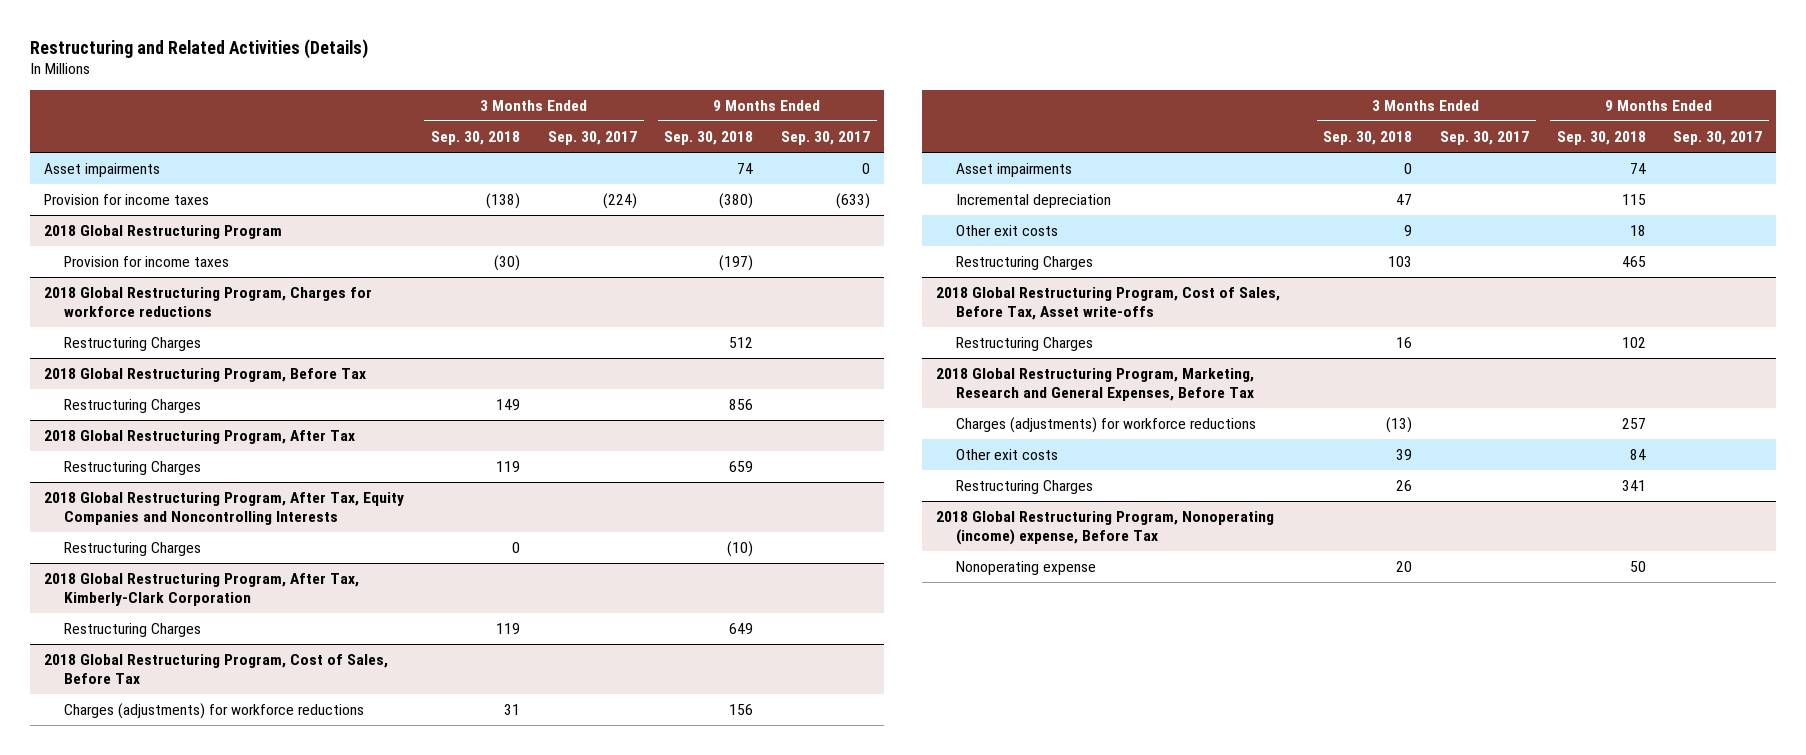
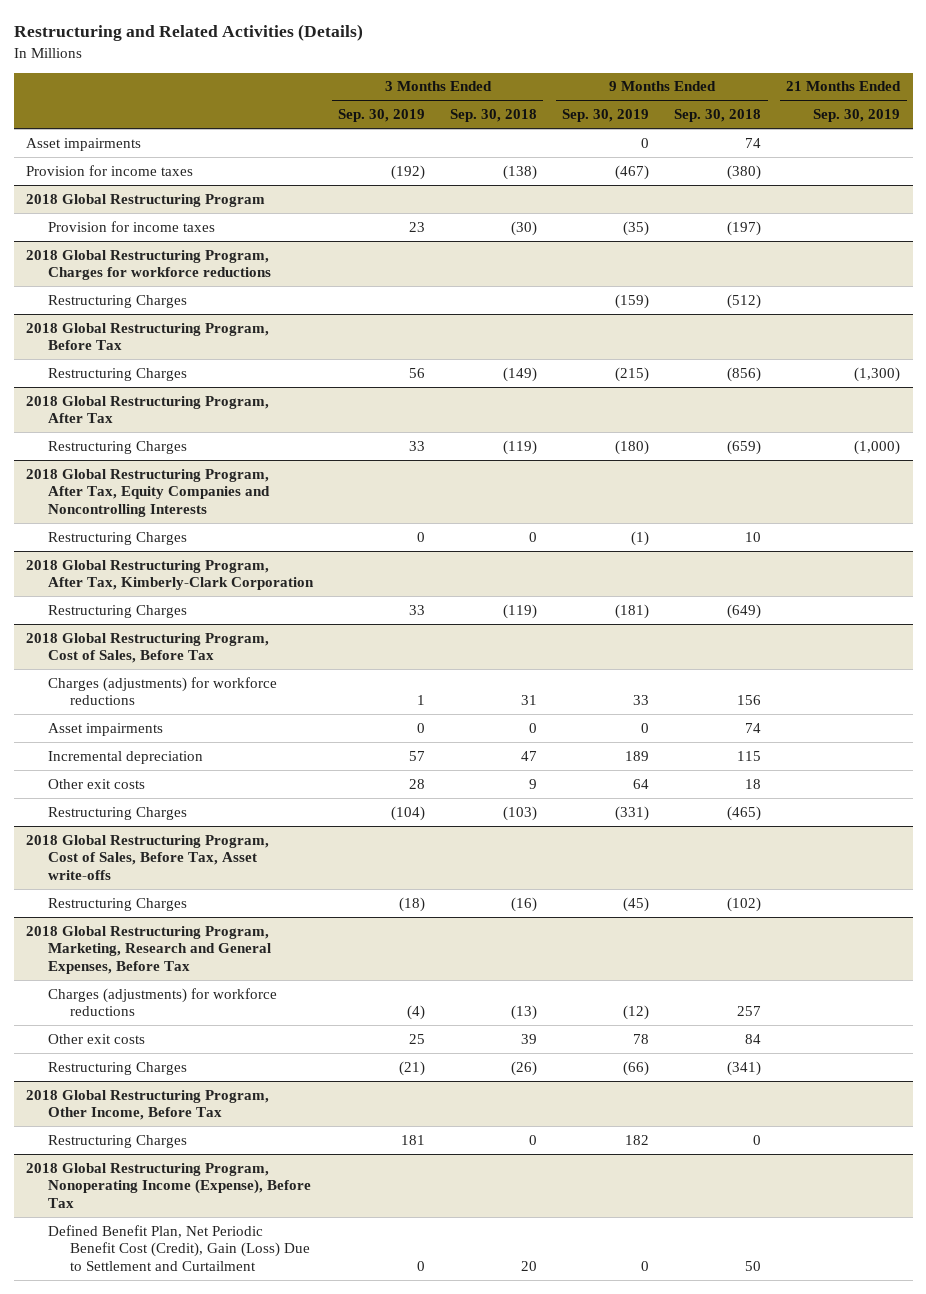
- | 3 Months Ended Sep. 30, 2018 | 3 Months Ended Sep. 30, 2017 | 9 Months Ended Sep. 30, 2018 | 9 Months Ended Sep. 30, 2017
+ | 3 Months Ended Sep. 30, 2019 | 3 Months Ended Sep. 30, 2018 | 9 Months Ended Sep. 30, 2019 | 9 Months Ended Sep. 30, 2018 | 21 Months Ended Sep. 30, 2019
@ 2018 Global Restructuring Program, Charges for workforce reductions
- Restructuring Charges | | | 512 |
+ Restructuring Charges | | | (159) | (512) |
@ 2018 Global Restructuring Program, Before Tax
- Restructuring Charges | 149 | | 856 |
+ Restructuring Charges | 56 | (149) | (215) | (856) | (1,300)
@ 2018 Global Restructuring Program, After Tax
- Restructuring Charges | 119 | | 659 |
+ Restructuring Charges | 33 | (119) | (180) | (659) | (1,000)
@ 2018 Global Restructuring Program, After Tax, Equity Companies and Noncontrolling Interests
- Restructuring Charges | 0 | | (10) |
+ Restructuring Charges | 0 | 0 | (1) | 10 |
@ 2018 Global Restructuring Program, After Tax, Kimberly-Clark Corporation
- Restructuring Charges | 119 | | 649 |
+ Restructuring Charges | 33 | (119) | (181) | (649) |
@ 2018 Global Restructuring Program, Cost of Sales, Before Tax
- Restructuring Charges | 103 | | 465 |
+ Restructuring Charges | (104) | (103) | (331) | (465) |
@ 2018 Global Restructuring Program, Cost of Sales, Before Tax, Asset write-offs
- Restructuring Charges | 16 | | 102 |
+ Restructuring Charges | (18) | (16) | (45) | (102) |
@ 2018 Global Restructuring Program, Marketing, Research and General Expenses, Before Tax
- Restructuring Charges | 26 | | 341 |
- 2018 Global Restructuring Program, Nonoperating (income) expense, Before Tax
- Nonoperating expense | 20 | | 50 |
@ 2018 Global Restructuring Program, Marketing, Research and General Expenses, Before Tax
+ Restructuring Charges | (21) | (26) | (66) | (341) |
+ 2018 Global Restructuring Program, Other Income, Before Tax
+ Restructuring Charges | 181 | 0 | 182 | 0 |
+ 2018 Global Restructuring Program, Nonoperating Income (Expense), Before Tax
+ Defined Benefit Plan, Net Periodic Benefit Cost (Credit), Gain (Loss) Due to Settlement and Curtailment | 0 | 20 | 0 | 50 |

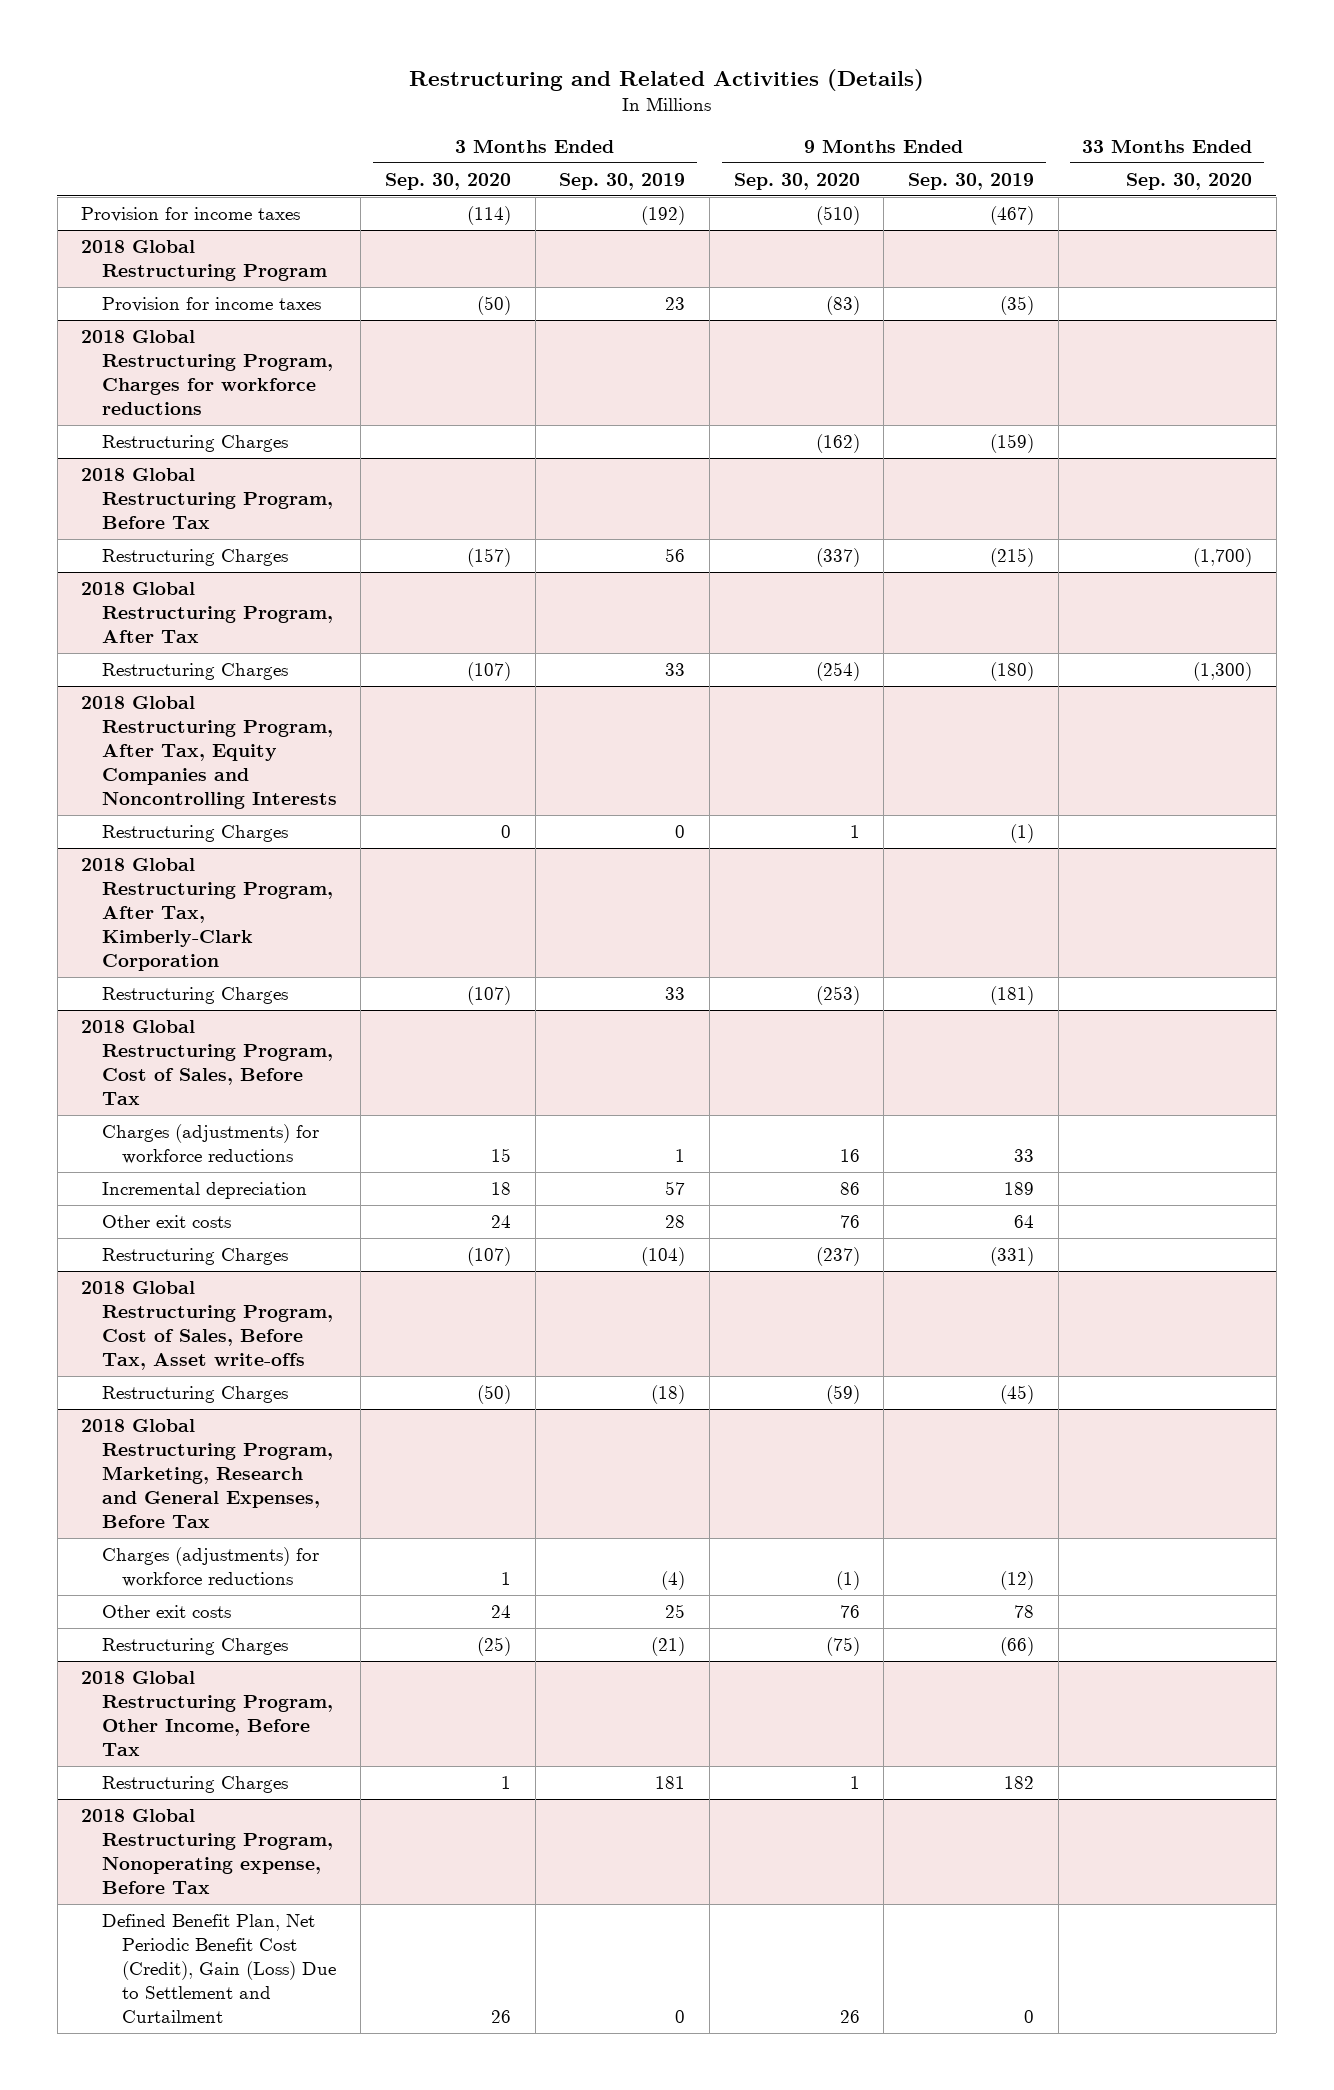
- | 3 Months Ended Sep. 30, 2019 | 3 Months Ended Sep. 30, 2018 | 9 Months Ended Sep. 30, 2019 | 9 Months Ended Sep. 30, 2018 | 21 Months Ended Sep. 30, 2019
+ | 3 Months Ended Sep. 30, 2020 | 3 Months Ended Sep. 30, 2019 | 9 Months Ended Sep. 30, 2020 | 9 Months Ended Sep. 30, 2019 | 33 Months Ended Sep. 30, 2020
- Asset impairments | | | 0 | 74 |
@ 2018 Global Restructuring Program, Cost of Sales, Before Tax
- Asset impairments | 0 | 0 | 0 | 74 |
- 2018 Global Restructuring Program, Nonoperating Income (Expense), Before Tax
+ 2018 Global Restructuring Program, Nonoperating expense, Before Tax

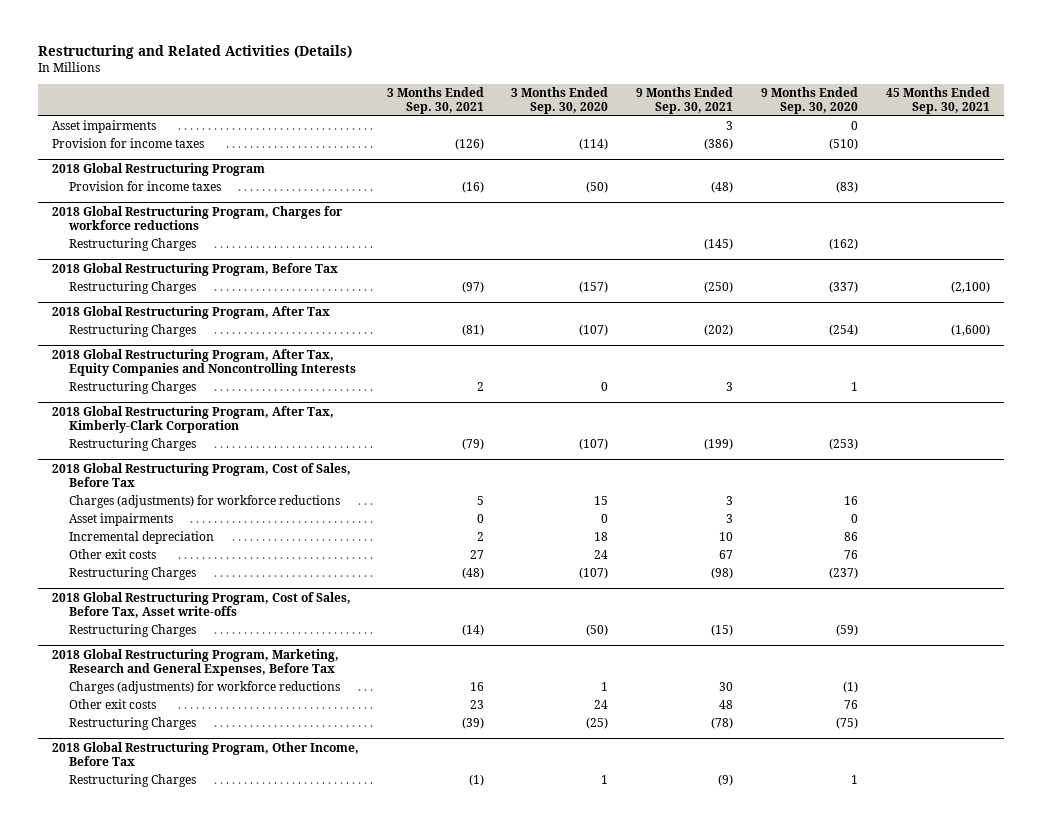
- | 3 Months Ended Sep. 30, 2020 | 3 Months Ended Sep. 30, 2019 | 9 Months Ended Sep. 30, 2020 | 9 Months Ended Sep. 30, 2019 | 33 Months Ended Sep. 30, 2020
+ | 3 Months Ended Sep. 30, 2021 | 3 Months Ended Sep. 30, 2020 | 9 Months Ended Sep. 30, 2021 | 9 Months Ended Sep. 30, 2020 | 45 Months Ended Sep. 30, 2021
+ Asset impairments | | | 3 | 0 |
@ 2018 Global Restructuring Program, Cost of Sales, Before Tax
+ Asset impairments | 0 | 0 | 3 | 0 |
- 2018 Global Restructuring Program, Nonoperating expense, Before Tax
- Defined Benefit Plan, Net Periodic Benefit Cost (Credit), Gain (Loss) Due to Settlement and Curtailment | 26 | 0 | 26 | 0 |

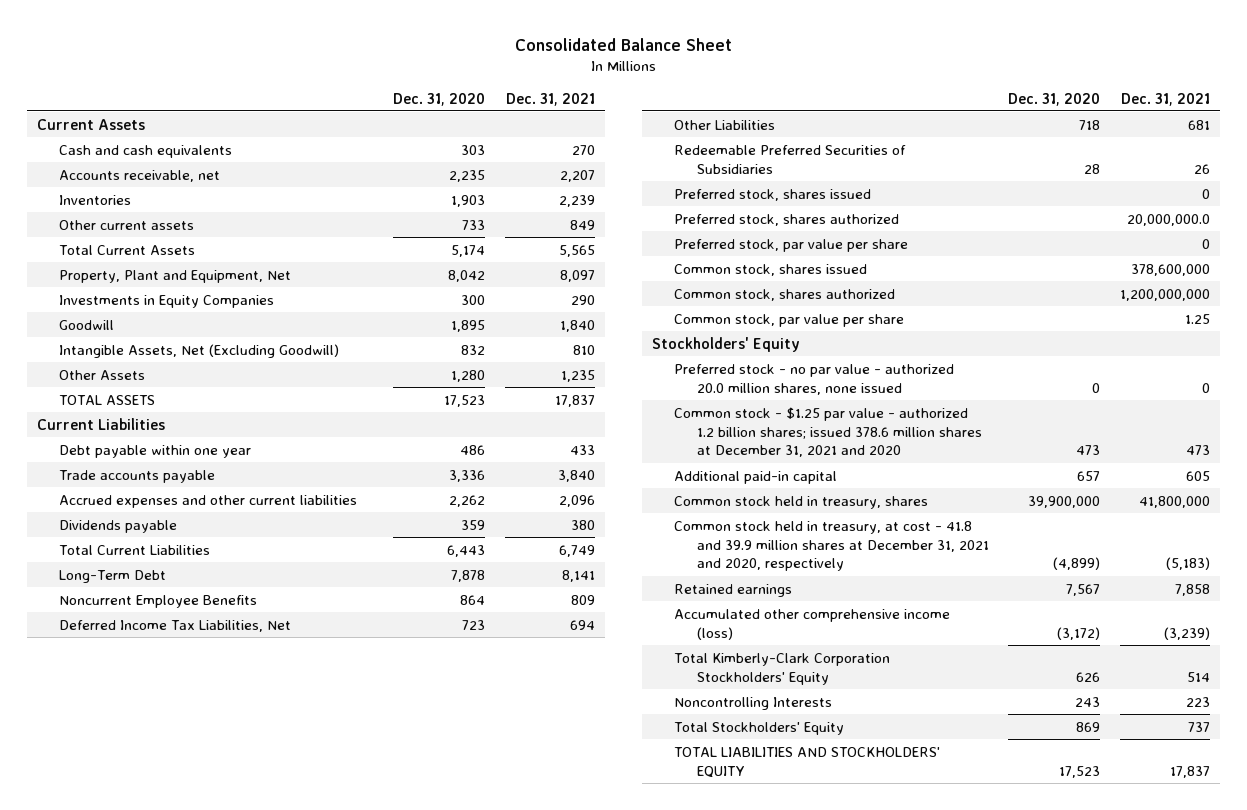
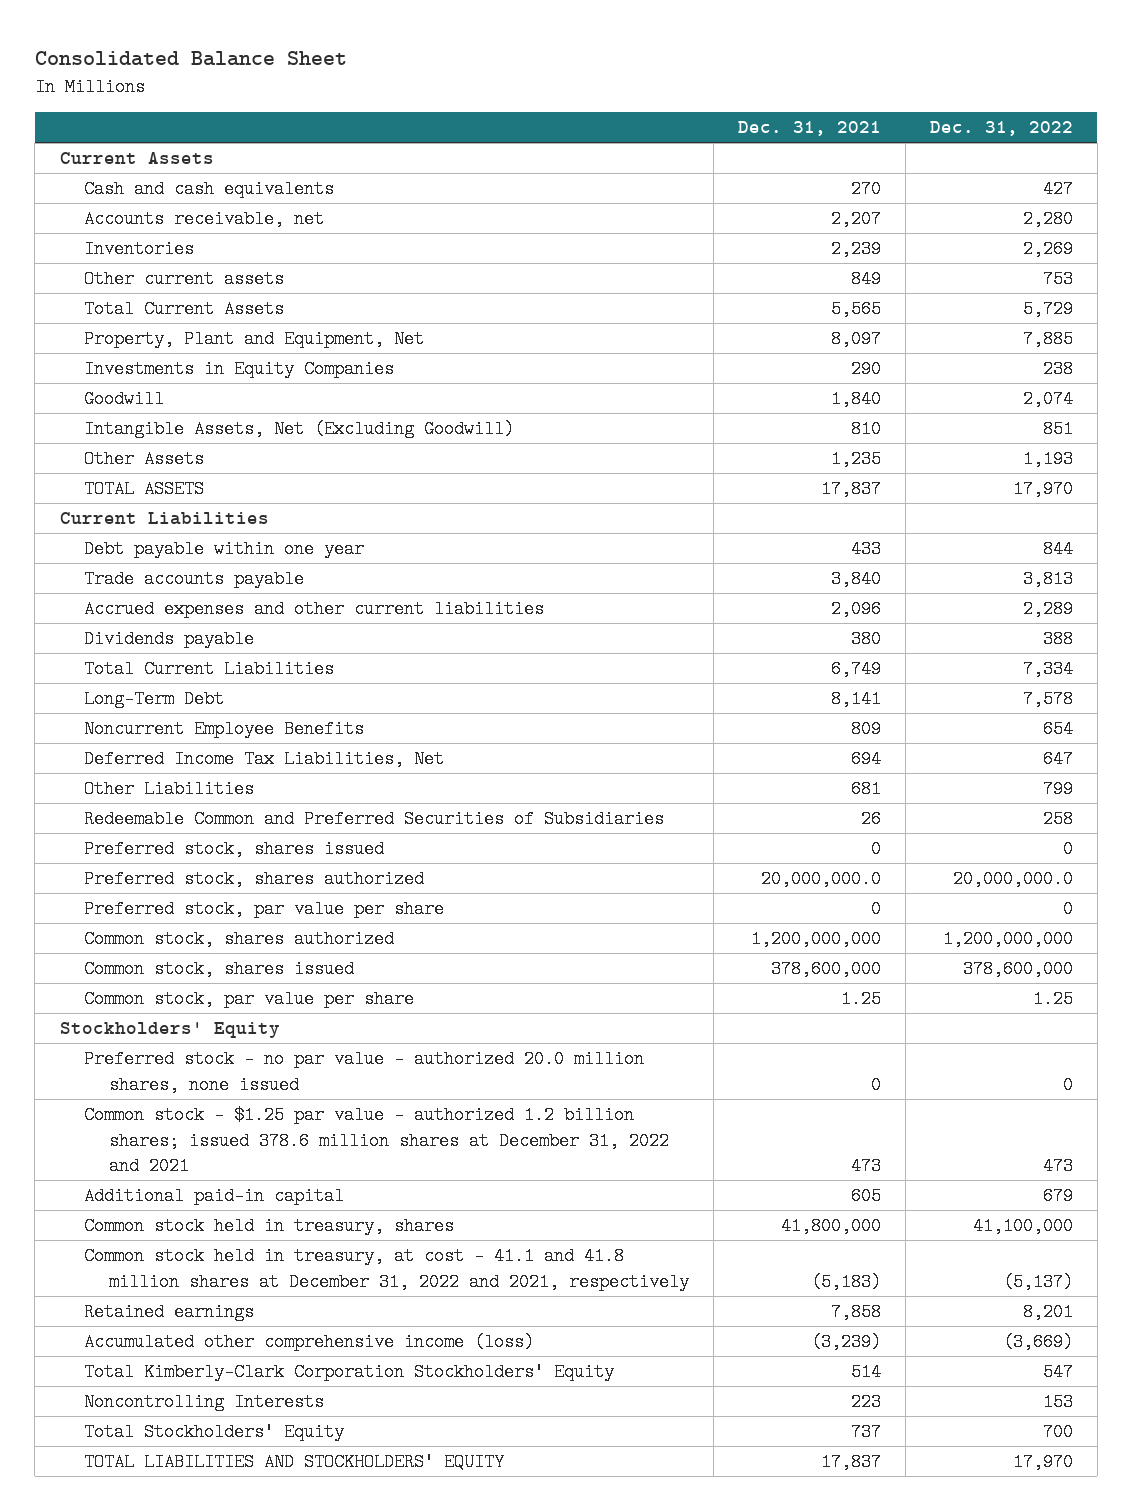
- | Dec. 31, 2020 | Dec. 31, 2021
+ | Dec. 31, 2021 | Dec. 31, 2022
- Redeemable Preferred Securities of Subsidiaries | 28 | 26
+ Redeemable Common and Preferred Securities of Subsidiaries | 26 | 258
moved down: Common stock, shares issued | 378,600,000 | 378,600,000
- Common stock - $1.25 par value - authorized 1.2 billion shares; issued 378.6 million shares at December 31, 2021 and 2020 | 473 | 473
+ Common stock - $1.25 par value - authorized 1.2 billion shares; issued 378.6 million shares at December 31, 2022 and 2021 | 473 | 473
- Common stock held in treasury, at cost - 41.8 and 39.9 million shares at December 31, 2021 and 2020, respectively | (4,899) | (5,183)
+ Common stock held in treasury, at cost - 41.1 and 41.8 million shares at December 31, 2022 and 2021, respectively | (5,183) | (5,137)

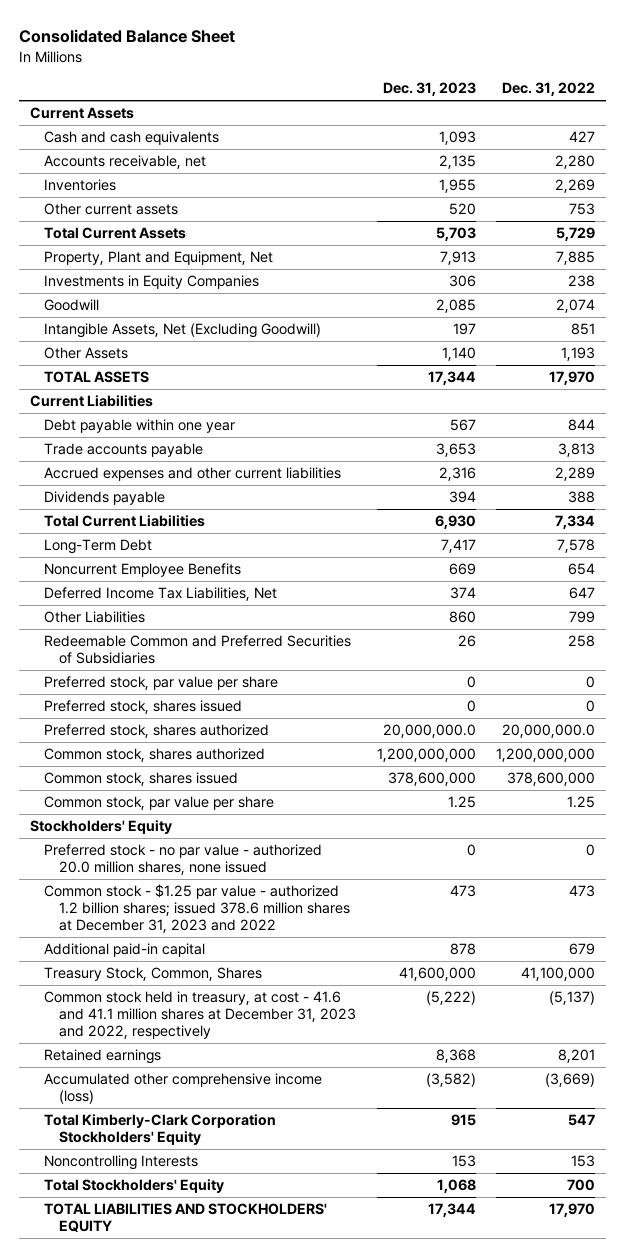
- | Dec. 31, 2021 | Dec. 31, 2022
+ | Dec. 31, 2023 | Dec. 31, 2022
moved up: Preferred stock, par value per share | 0 | 0
- Common stock - $1.25 par value - authorized 1.2 billion shares; issued 378.6 million shares at December 31, 2022 and 2021 | 473 | 473
+ Common stock - $1.25 par value - authorized 1.2 billion shares; issued 378.6 million shares at December 31, 2023 and 2022 | 473 | 473
- Common stock held in treasury, shares | 41,800,000 | 41,100,000
- Common stock held in treasury, at cost - 41.1 and 41.8 million shares at December 31, 2022 and 2021, respectively | (5,183) | (5,137)
+ Treasury Stock, Common, Shares | 41,600,000 | 41,100,000
+ Common stock held in treasury, at cost - 41.6 and 41.1 million shares at December 31, 2023 and 2022, respectively | (5,222) | (5,137)

